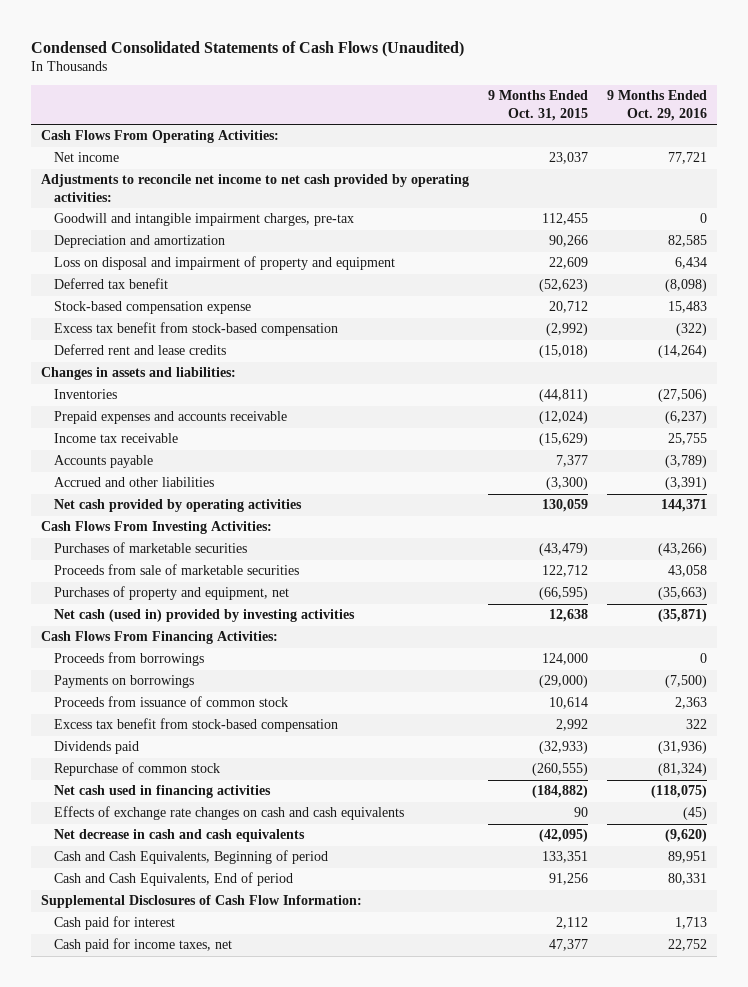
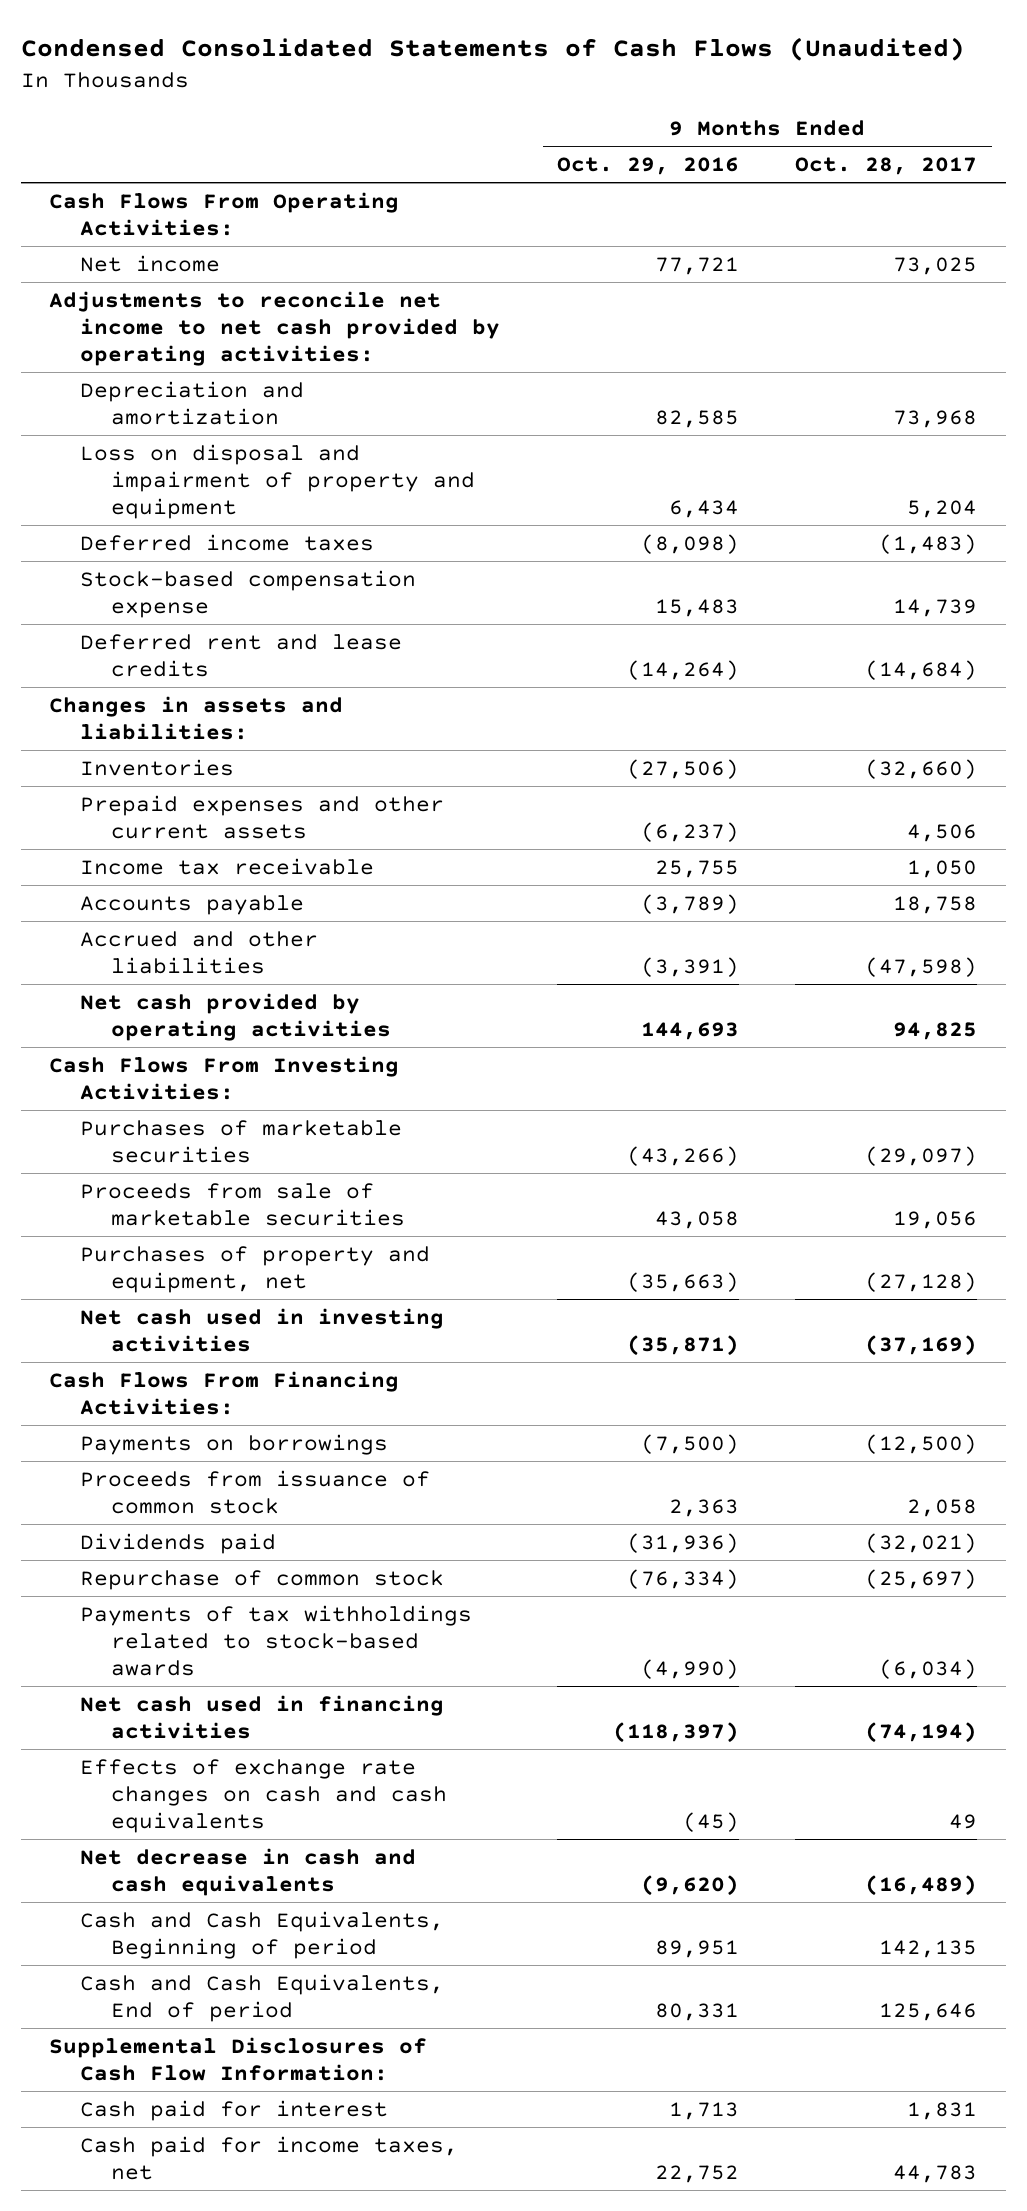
- | 9 Months Ended Oct. 31, 2015 | 9 Months Ended Oct. 29, 2016
+ | 9 Months Ended Oct. 29, 2016 | 9 Months Ended Oct. 28, 2017
- Goodwill and intangible impairment charges, pre-tax | 112,455 | 0
- Deferred tax benefit | (52,623) | (8,098)
+ Deferred income taxes | (8,098) | (1,483)
- Excess tax benefit from stock-based compensation | (2,992) | (322)
- Prepaid expenses and accounts receivable | (12,024) | (6,237)
+ Prepaid expenses and other current assets | (6,237) | 4,506
- Net cash provided by operating activities | 130,059 | 144,371
+ Net cash provided by operating activities | 144,693 | 94,825
- Net cash (used in) provided by investing activities | 12,638 | (35,871)
+ Net cash used in investing activities | (35,871) | (37,169)
- Proceeds from borrowings | 124,000 | 0
- Excess tax benefit from stock-based compensation | 2,992 | 322
- Repurchase of common stock | (260,555) | (81,324)
- Net cash used in financing activities | (184,882) | (118,075)
+ Repurchase of common stock | (76,334) | (25,697)
+ Payments of tax withholdings related to stock-based awards | (4,990) | (6,034)
+ Net cash used in financing activities | (118,397) | (74,194)

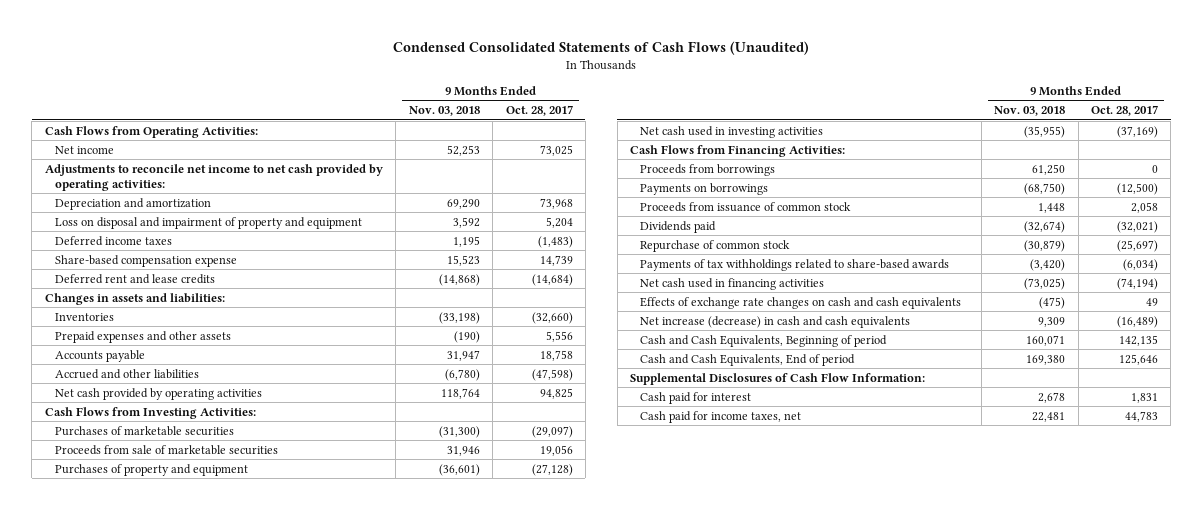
- | 9 Months Ended Oct. 29, 2016 | 9 Months Ended Oct. 28, 2017
+ | 9 Months Ended Nov. 03, 2018 | 9 Months Ended Oct. 28, 2017
- Cash Flows From Operating Activities:
+ Cash Flows from Operating Activities:
- Stock-based compensation expense | 15,483 | 14,739
+ Share-based compensation expense | 15,523 | 14,739
- Prepaid expenses and other current assets | (6,237) | 4,506
- Income tax receivable | 25,755 | 1,050
+ Prepaid expenses and other assets | (190) | 5,556
- Cash Flows From Investing Activities:
+ Cash Flows from Investing Activities:
- Purchases of property and equipment, net | (35,663) | (27,128)
+ Purchases of property and equipment | (36,601) | (27,128)
- Cash Flows From Financing Activities:
+ Cash Flows from Financing Activities:
+ Proceeds from borrowings | 61,250 | 0
- Payments of tax withholdings related to stock-based awards | (4,990) | (6,034)
+ Payments of tax withholdings related to share-based awards | (3,420) | (6,034)
- Net decrease in cash and cash equivalents | (9,620) | (16,489)
+ Net increase (decrease) in cash and cash equivalents | 9,309 | (16,489)

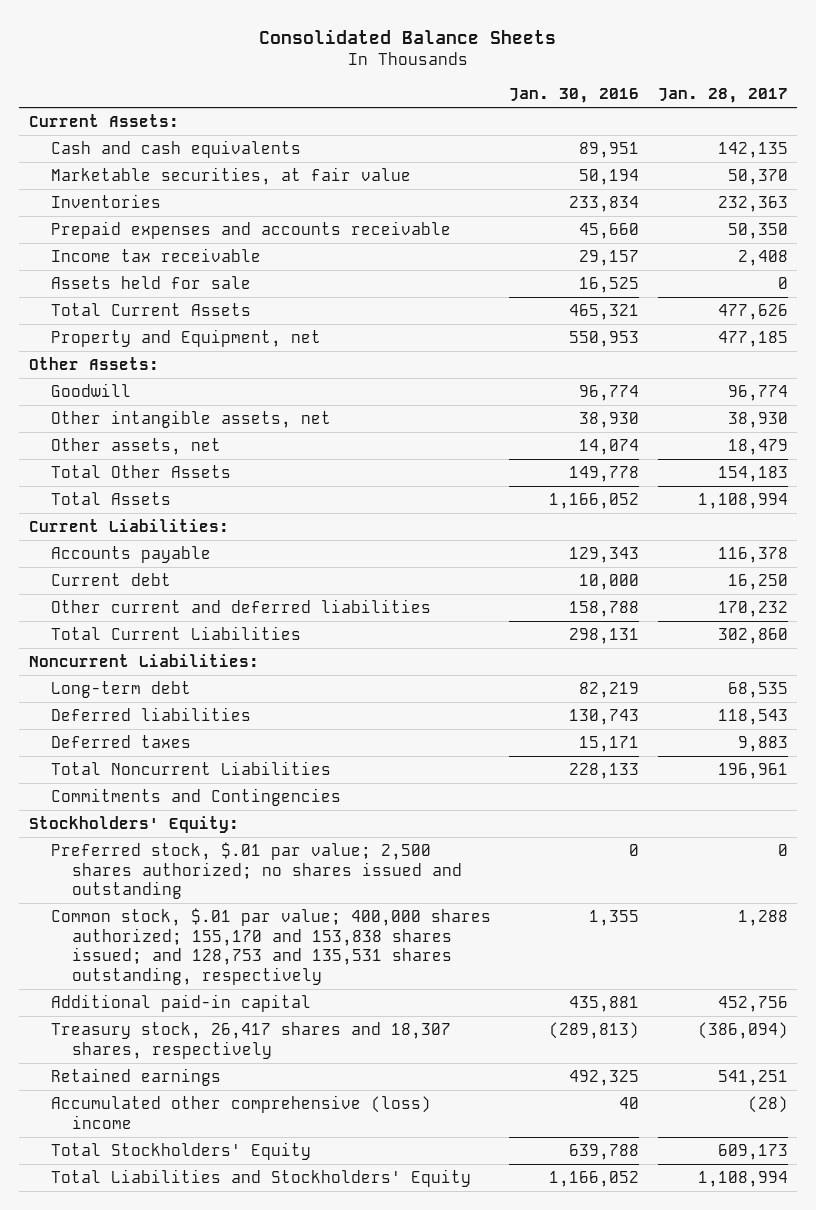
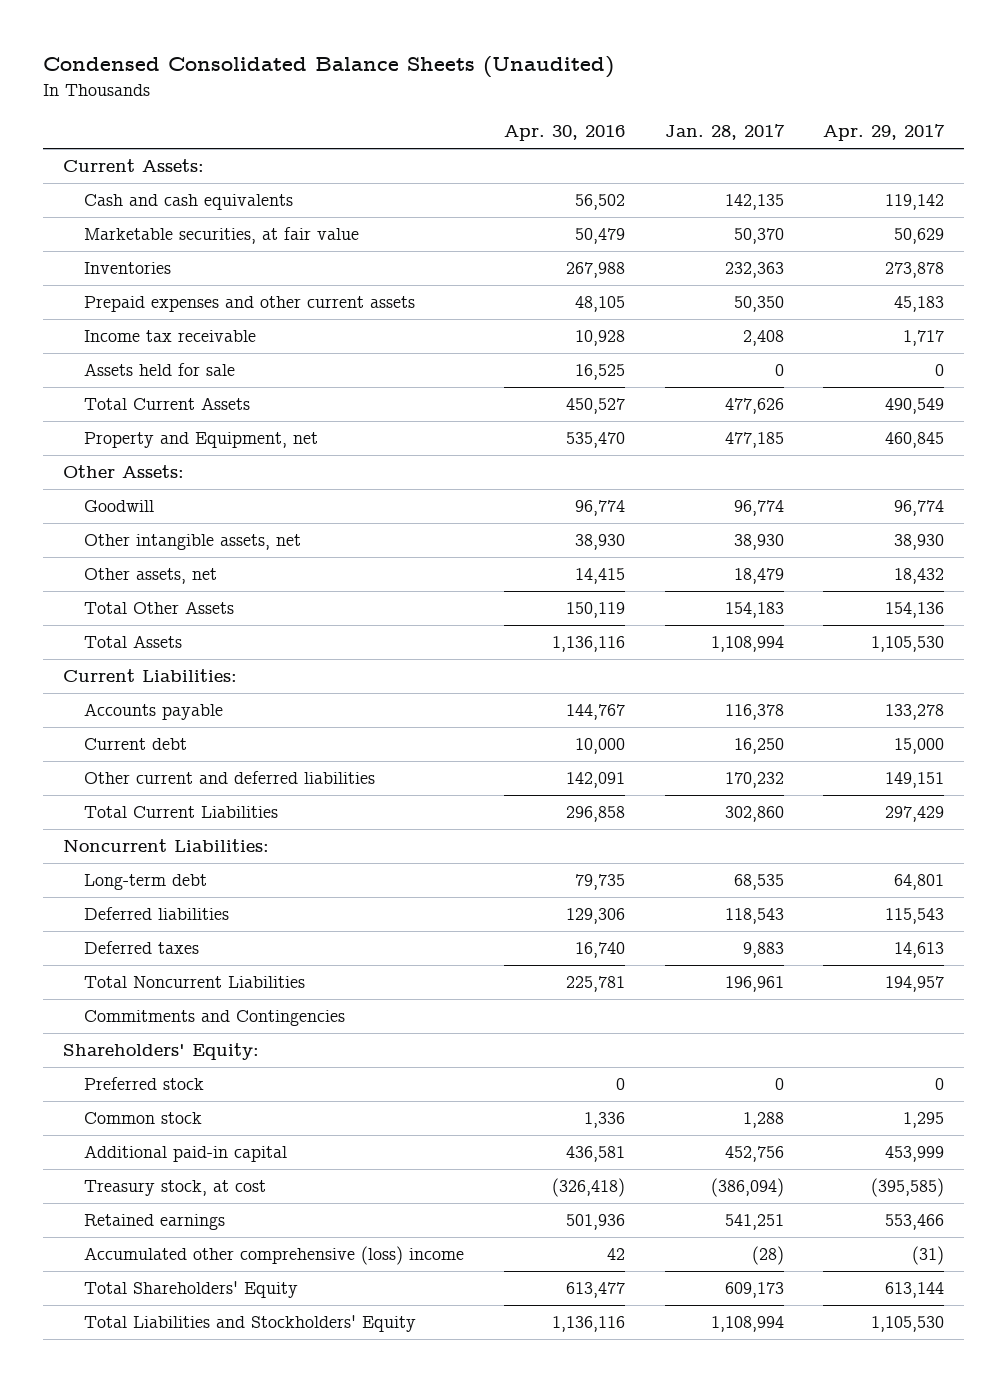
- Consolidated Balance Sheets
+ Condensed Consolidated Balance Sheets (Unaudited)
- | Jan. 30, 2016 | Jan. 28, 2017
+ | Apr. 30, 2016 | Jan. 28, 2017 | Apr. 29, 2017
- Prepaid expenses and accounts receivable | 45,660 | 50,350
+ Prepaid expenses and other current assets | 48,105 | 50,350 | 45,183
- Stockholders' Equity:
- Preferred stock, $.01 par value; 2,500 shares authorized; no shares issued and outstanding | 0 | 0
- Common stock, $.01 par value; 400,000 shares authorized; 155,170 and 153,838 shares issued; and 128,753 and 135,531 shares outstanding, respectively | 1,355 | 1,288
+ Shareholders' Equity:
+ Preferred stock | 0 | 0 | 0
+ Common stock | 1,336 | 1,288 | 1,295
- Treasury stock, 26,417 shares and 18,307 shares, respectively | (289,813) | (386,094)
+ Treasury stock, at cost | (326,418) | (386,094) | (395,585)
- Total Stockholders' Equity | 639,788 | 609,173
+ Total Shareholders' Equity | 613,477 | 609,173 | 613,144

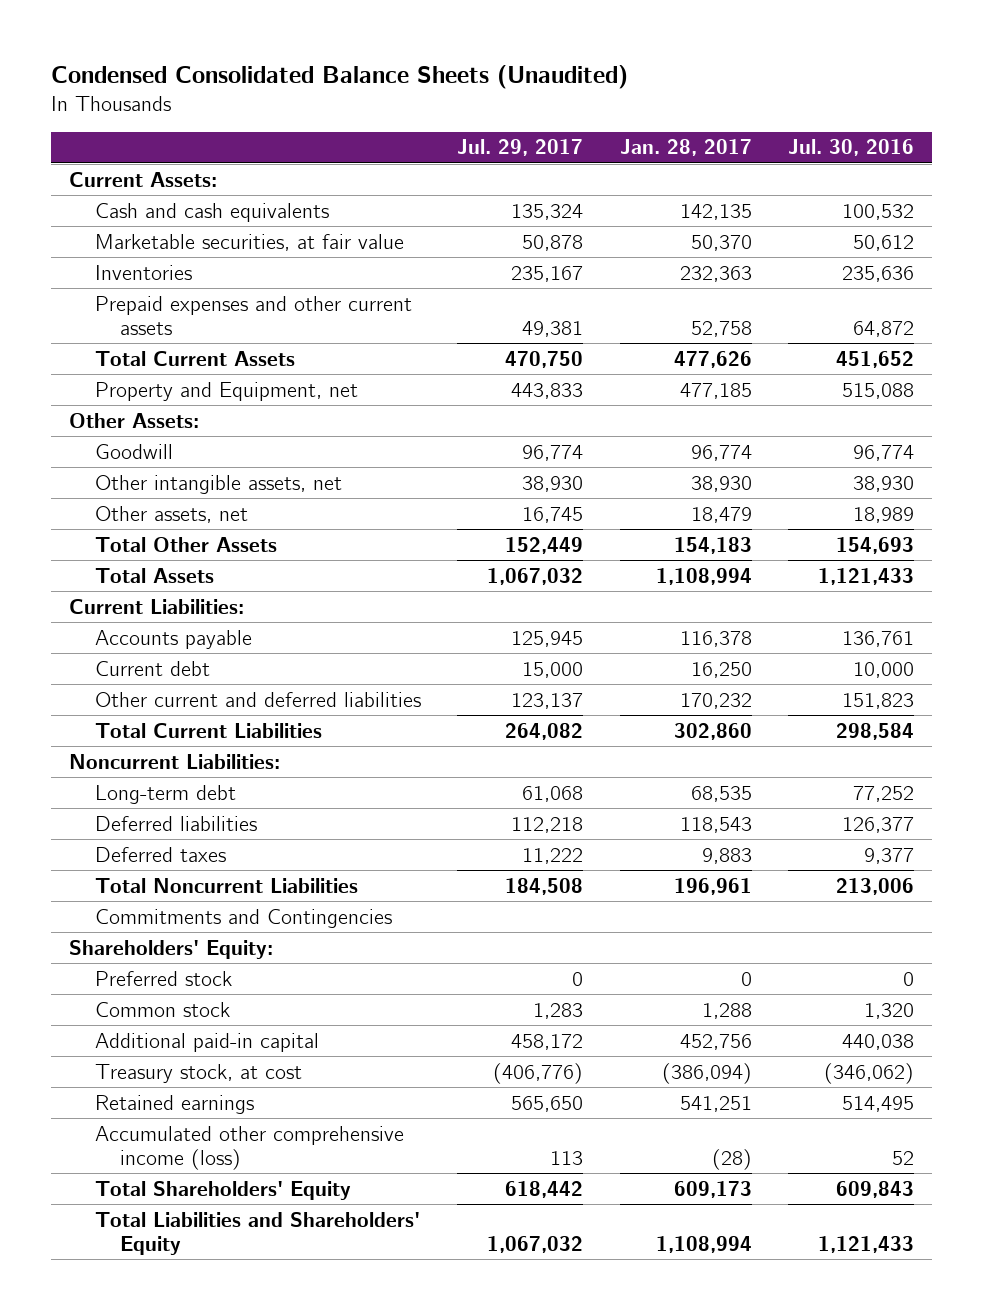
- | Apr. 30, 2016 | Jan. 28, 2017 | Apr. 29, 2017
+ | Jul. 29, 2017 | Jan. 28, 2017 | Jul. 30, 2016
- Prepaid expenses and other current assets | 48,105 | 50,350 | 45,183
- Income tax receivable | 10,928 | 2,408 | 1,717
- Assets held for sale | 16,525 | 0 | 0
+ Prepaid expenses and other current assets | 49,381 | 52,758 | 64,872
- Accumulated other comprehensive (loss) income | 42 | (28) | (31)
+ Accumulated other comprehensive income (loss) | 113 | (28) | 52
- Total Liabilities and Stockholders' Equity | 1,136,116 | 1,108,994 | 1,105,530
+ Total Liabilities and Shareholders' Equity | 1,067,032 | 1,108,994 | 1,121,433

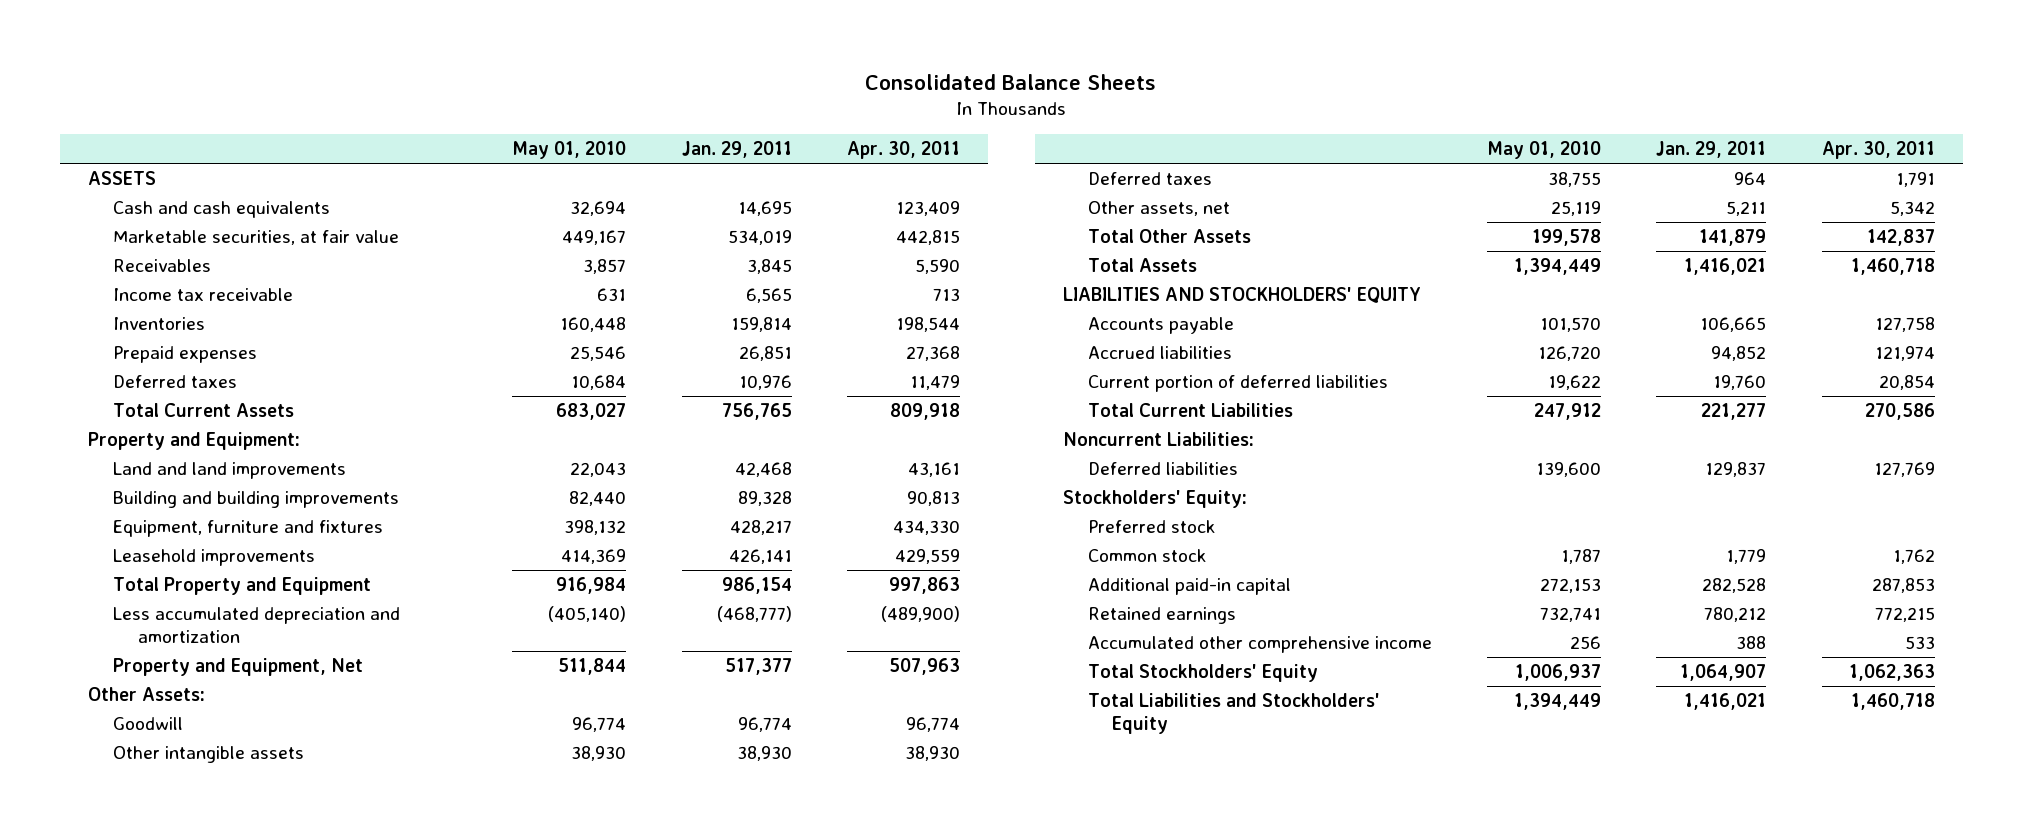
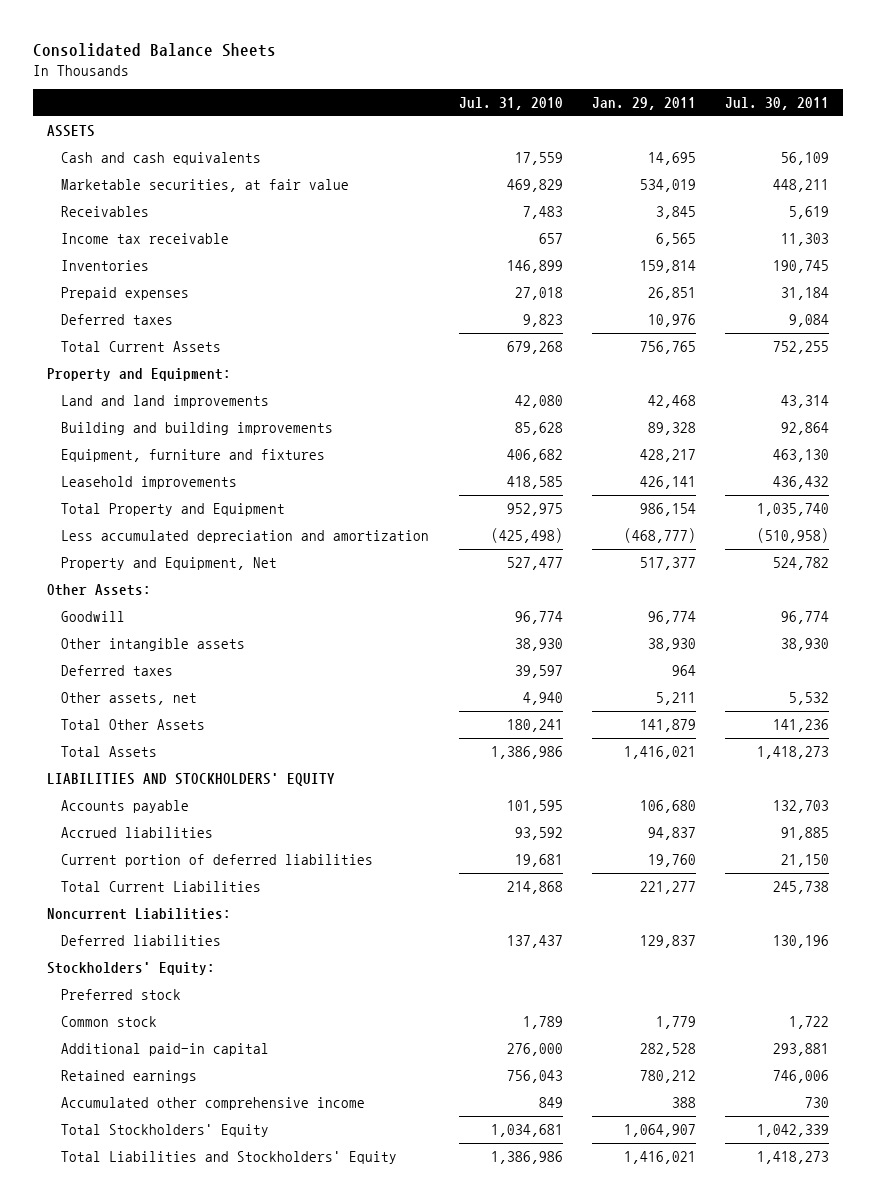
- | May 01, 2010 | Jan. 29, 2011 | Apr. 30, 2011
+ | Jul. 31, 2010 | Jan. 29, 2011 | Jul. 30, 2011
- Accounts payable | 101,570 | 106,665 | 127,758
- Accrued liabilities | 126,720 | 94,852 | 121,974
+ Accounts payable | 101,595 | 106,680 | 132,703
+ Accrued liabilities | 93,592 | 94,837 | 91,885

